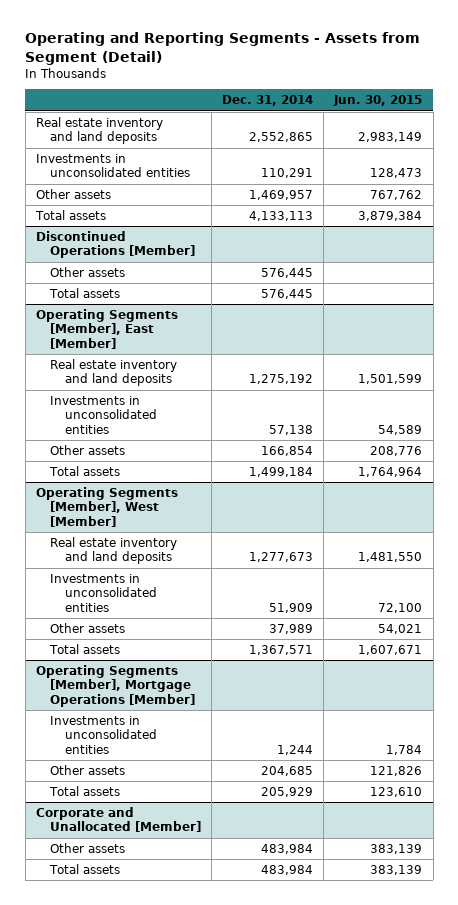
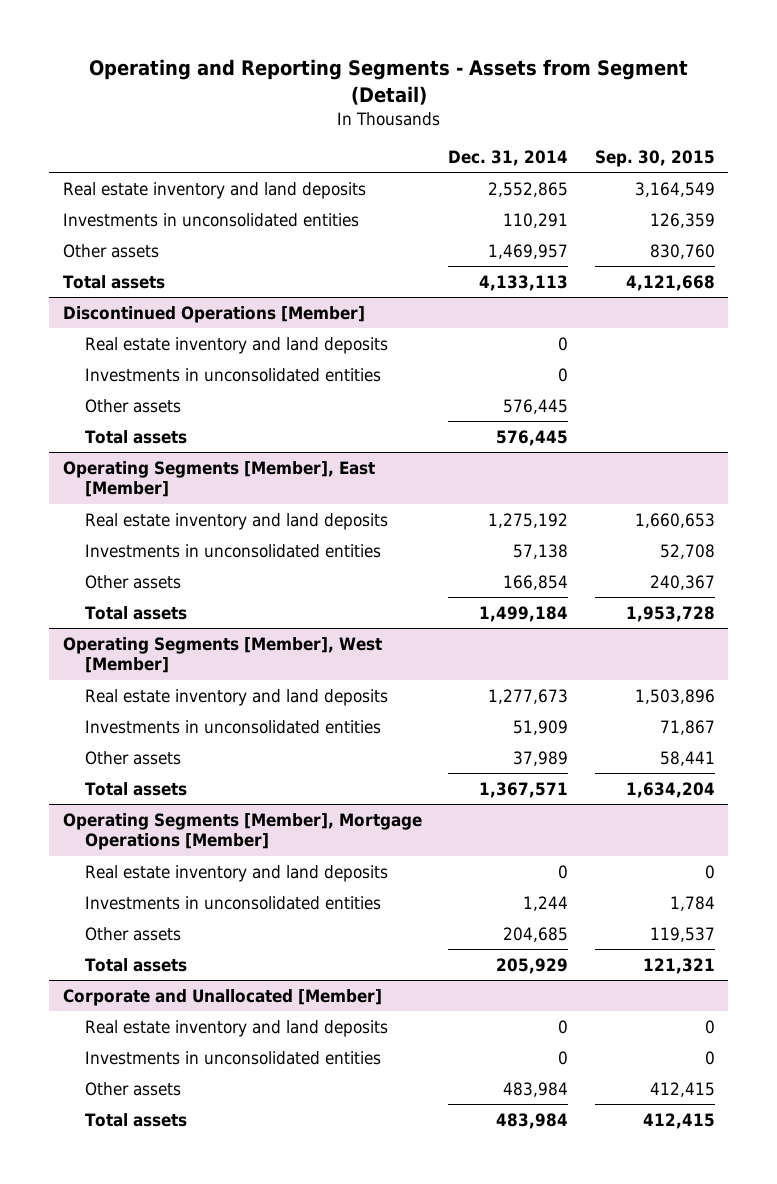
- | Dec. 31, 2014 | Jun. 30, 2015
+ | Dec. 31, 2014 | Sep. 30, 2015
@ Discontinued Operations [Member]
+ Real estate inventory and land deposits | 0 |
+ Investments in unconsolidated entities | 0 |
@ Operating Segments [Member], Mortgage Operations [Member]
+ Real estate inventory and land deposits | 0 | 0
@ Corporate and Unallocated [Member]
+ Real estate inventory and land deposits | 0 | 0
+ Investments in unconsolidated entities | 0 | 0

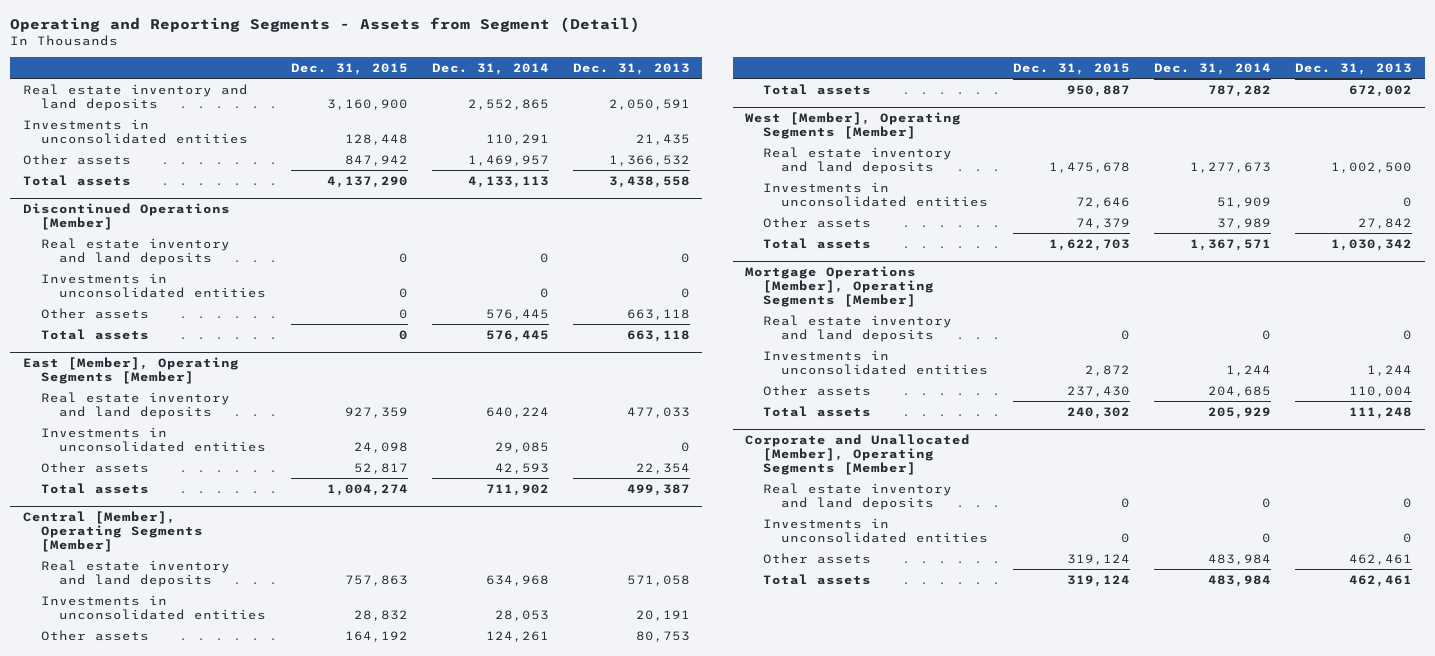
- | Dec. 31, 2014 | Sep. 30, 2015
+ | Dec. 31, 2015 | Dec. 31, 2014 | Dec. 31, 2013
- Operating Segments [Member], East [Member]
- Real estate inventory and land deposits | 1,275,192 | 1,660,653
- Investments in unconsolidated entities | 57,138 | 52,708
- Other assets | 166,854 | 240,367
- Total assets | 1,499,184 | 1,953,728
- Operating Segments [Member], West [Member]
+ East [Member], Operating Segments [Member]
+ Real estate inventory and land deposits | 927,359 | 640,224 | 477,033
+ Investments in unconsolidated entities | 24,098 | 29,085 | 0
+ Other assets | 52,817 | 42,593 | 22,354
+ Total assets | 1,004,274 | 711,902 | 499,387
+ Central [Member], Operating Segments [Member]
+ Real estate inventory and land deposits | 757,863 | 634,968 | 571,058
+ Investments in unconsolidated entities | 28,832 | 28,053 | 20,191
+ Other assets | 164,192 | 124,261 | 80,753
+ Total assets | 950,887 | 787,282 | 672,002
+ West [Member], Operating Segments [Member]
- Operating Segments [Member], Mortgage Operations [Member]
+ Mortgage Operations [Member], Operating Segments [Member]
- Corporate and Unallocated [Member]
+ Corporate and Unallocated [Member], Operating Segments [Member]

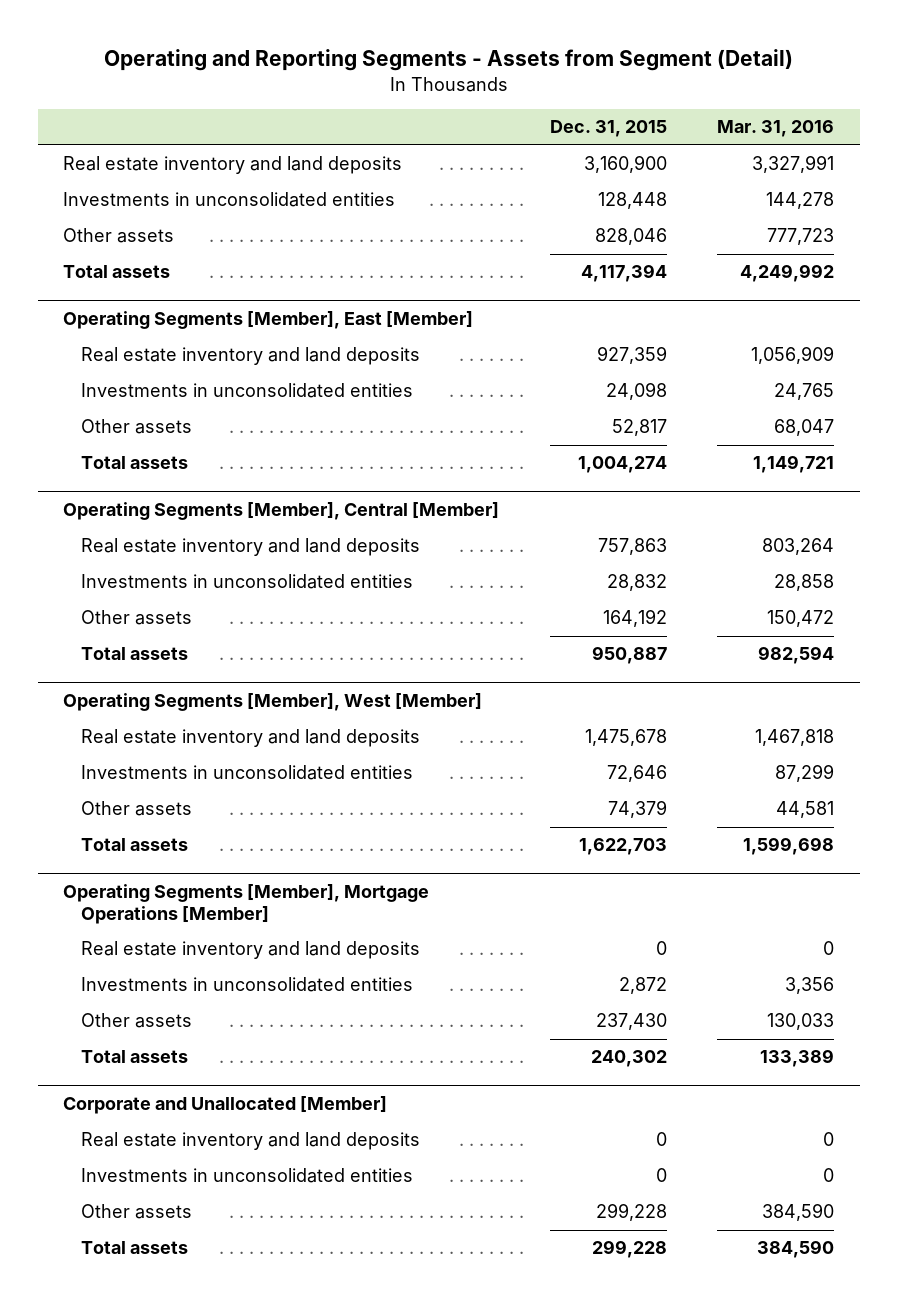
- | Dec. 31, 2015 | Dec. 31, 2014 | Dec. 31, 2013
+ | Dec. 31, 2015 | Mar. 31, 2016
- Other assets | 847,942 | 1,469,957 | 1,366,532
- Total assets | 4,137,290 | 4,133,113 | 3,438,558
- Discontinued Operations [Member]
- Real estate inventory and land deposits | 0 | 0 | 0
- Investments in unconsolidated entities | 0 | 0 | 0
- Other assets | 0 | 576,445 | 663,118
- Total assets | 0 | 576,445 | 663,118
- East [Member], Operating Segments [Member]
+ Other assets | 828,046 | 777,723
+ Total assets | 4,117,394 | 4,249,992
+ Operating Segments [Member], East [Member]
- Central [Member], Operating Segments [Member]
+ Operating Segments [Member], Central [Member]
- West [Member], Operating Segments [Member]
+ Operating Segments [Member], West [Member]
- Mortgage Operations [Member], Operating Segments [Member]
+ Operating Segments [Member], Mortgage Operations [Member]
- Corporate and Unallocated [Member], Operating Segments [Member]
+ Corporate and Unallocated [Member]
- Other assets | 319,124 | 483,984 | 462,461
- Total assets | 319,124 | 483,984 | 462,461
+ Other assets | 299,228 | 384,590
+ Total assets | 299,228 | 384,590

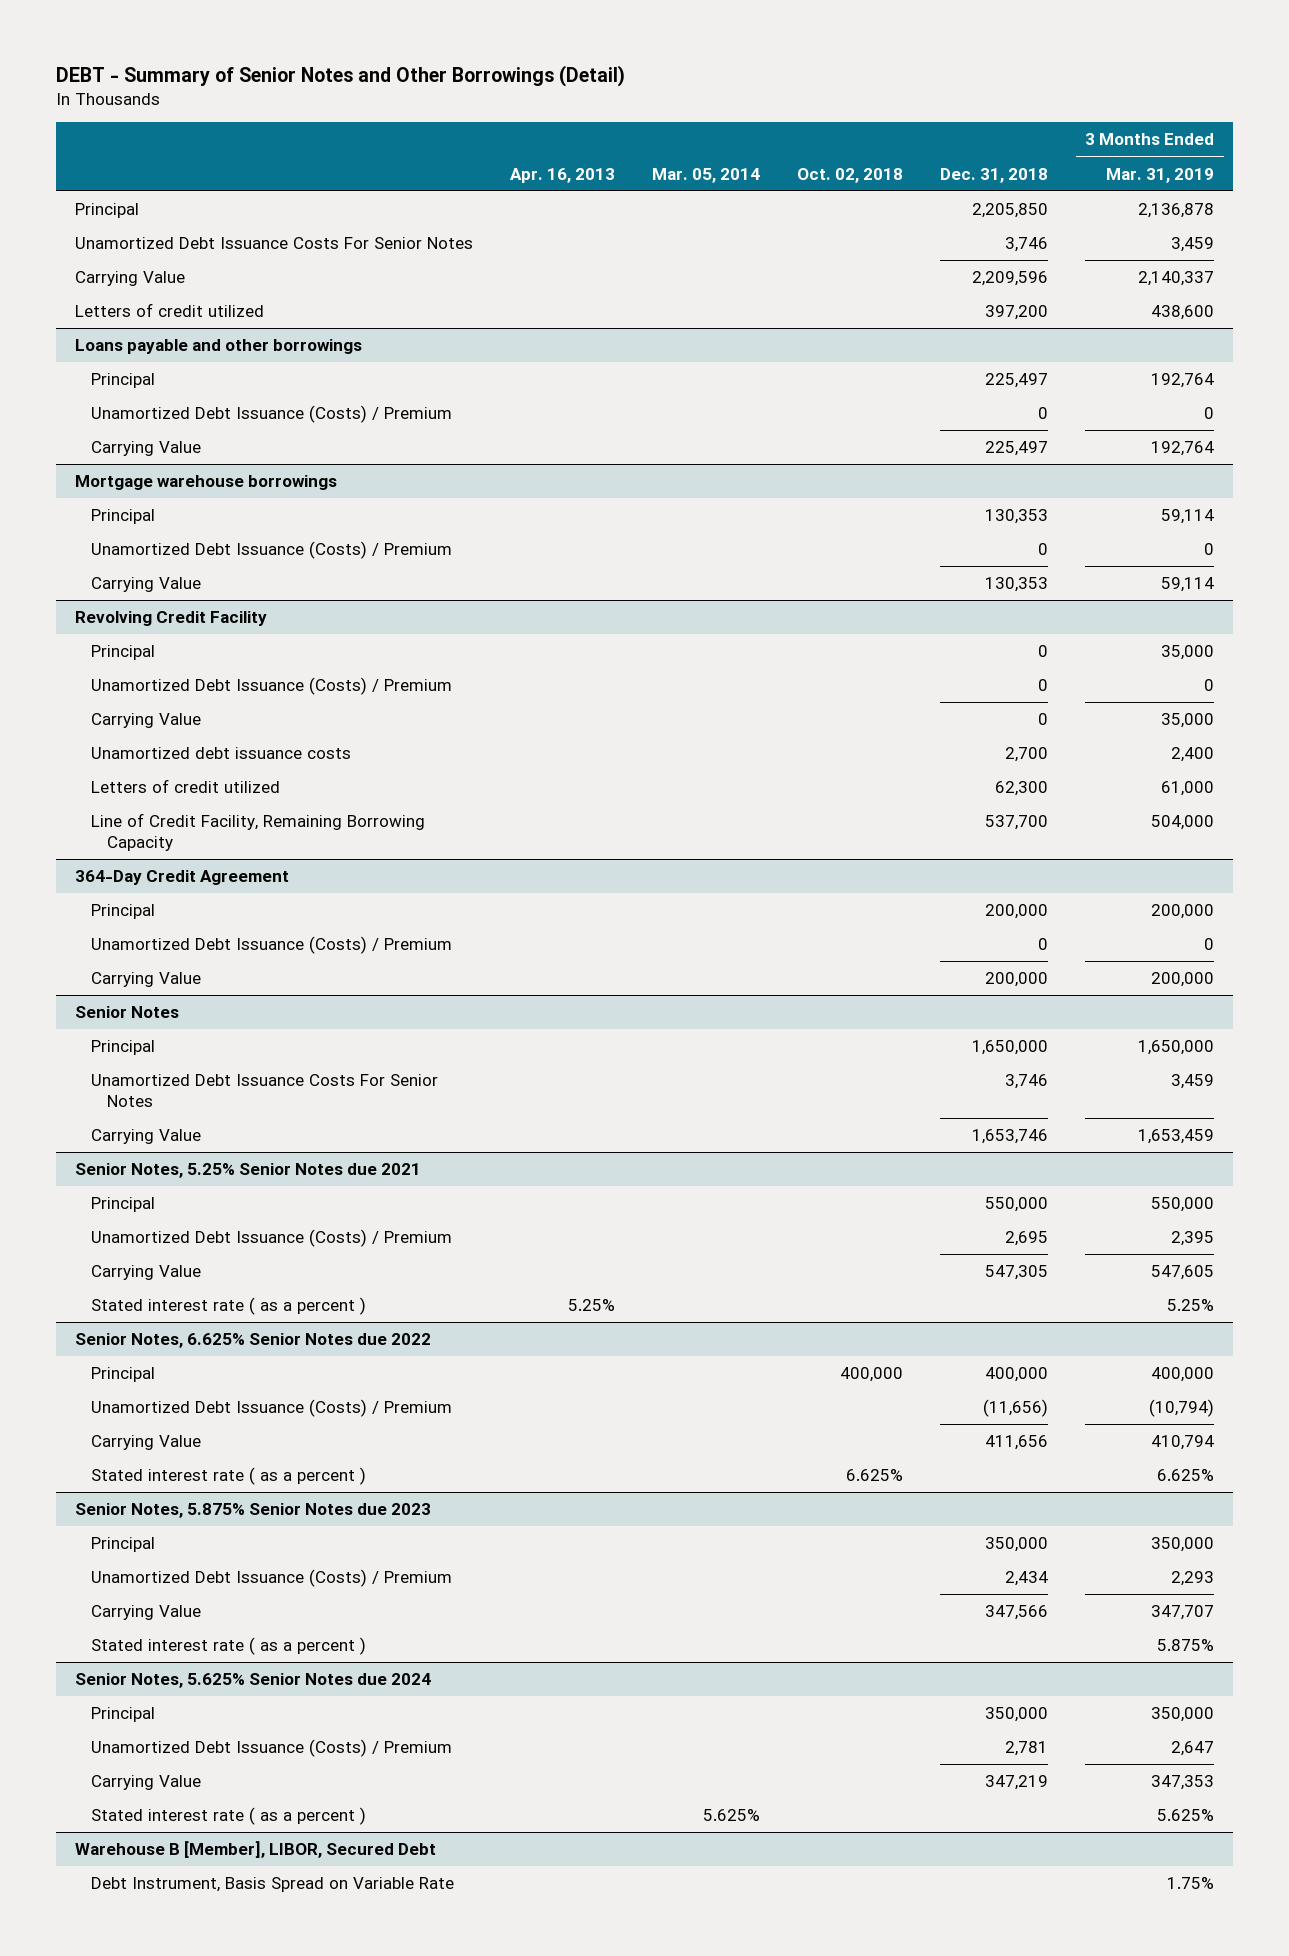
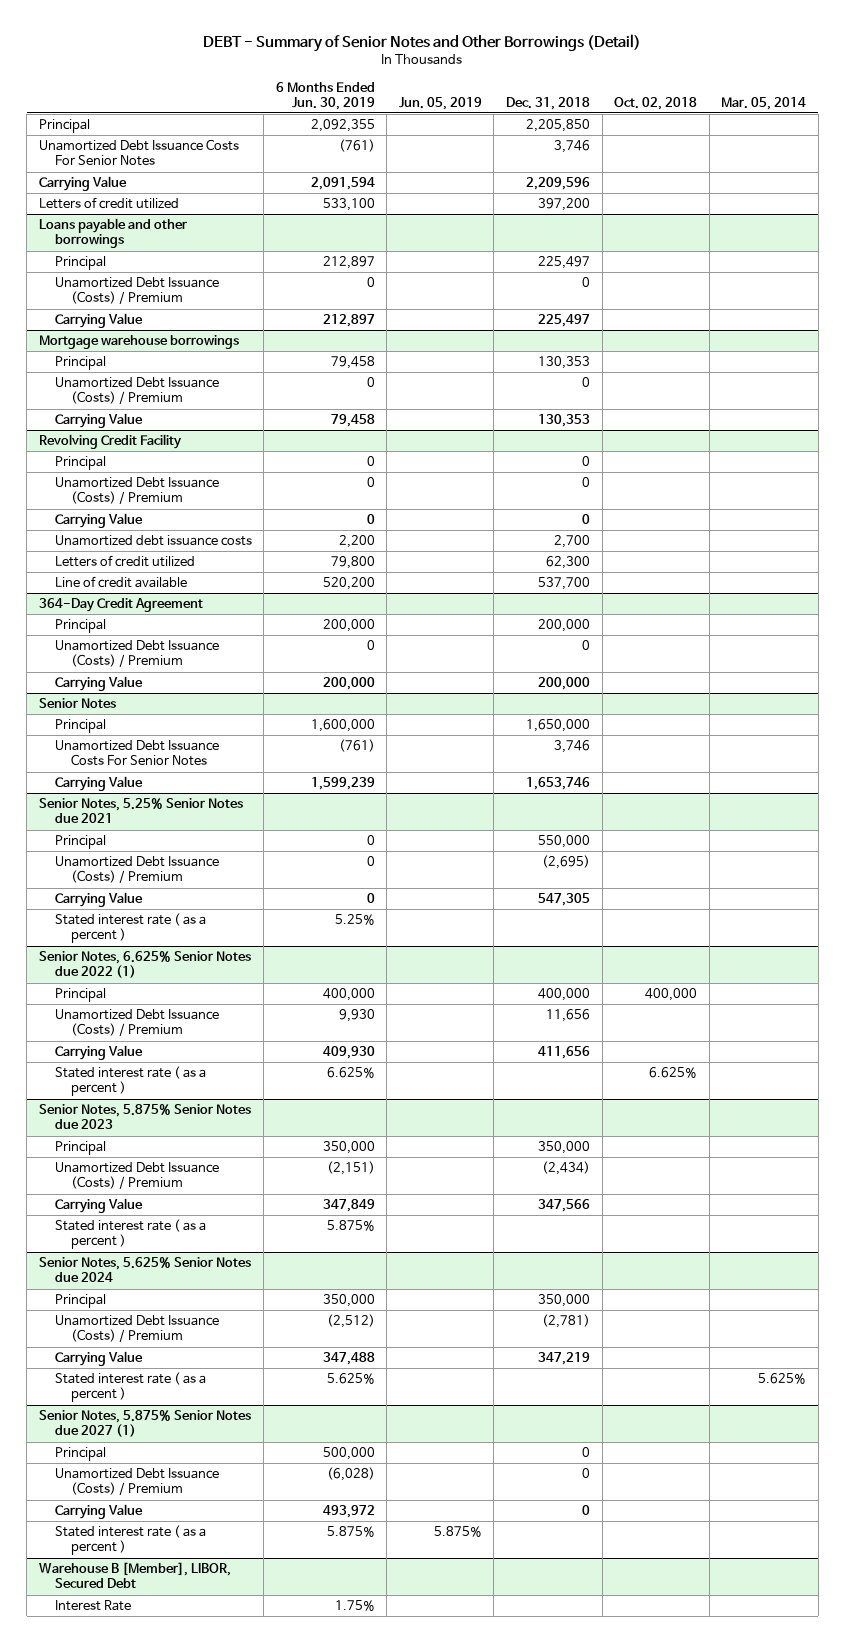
- | Apr. 16, 2013 | Mar. 05, 2014 | Oct. 02, 2018 | Dec. 31, 2018 | 3 Months Ended Mar. 31, 2019
+ | 6 Months Ended Jun. 30, 2019 | Jun. 05, 2019 | Dec. 31, 2018 | Oct. 02, 2018 | Mar. 05, 2014
@ Revolving Credit Facility
- Line of Credit Facility, Remaining Borrowing Capacity | | | | 537,700 | 504,000
+ Line of credit available | 520,200 | | 537,700 | |
@ Senior Notes, 5.25% Senior Notes due 2021
- Unamortized Debt Issuance (Costs) / Premium | | | | 2,695 | 2,395
+ Unamortized Debt Issuance (Costs) / Premium | 0 | | (2,695) | |
- Senior Notes, 6.625% Senior Notes due 2022
+ Senior Notes, 6.625% Senior Notes due 2022 (1)
- Unamortized Debt Issuance (Costs) / Premium | | | | (11,656) | (10,794)
+ Unamortized Debt Issuance (Costs) / Premium | 9,930 | | 11,656 | |
@ Senior Notes, 5.875% Senior Notes due 2023
- Unamortized Debt Issuance (Costs) / Premium | | | | 2,434 | 2,293
+ Unamortized Debt Issuance (Costs) / Premium | (2,151) | | (2,434) | |
@ Senior Notes, 5.625% Senior Notes due 2024
- Unamortized Debt Issuance (Costs) / Premium | | | | 2,781 | 2,647
+ Unamortized Debt Issuance (Costs) / Premium | (2,512) | | (2,781) | |
+ Senior Notes, 5.875% Senior Notes due 2027 (1)
+ Principal | 500,000 | | 0 | |
+ Unamortized Debt Issuance (Costs) / Premium | (6,028) | | 0 | |
+ Carrying Value | 493,972 | | 0 | |
+ Stated interest rate ( as a percent ) | 5.875% | 5.875% | | |
@ Warehouse B [Member], LIBOR, Secured Debt
- Debt Instrument, Basis Spread on Variable Rate | | | | | 1.75%
+ Interest Rate | 1.75% | | | |

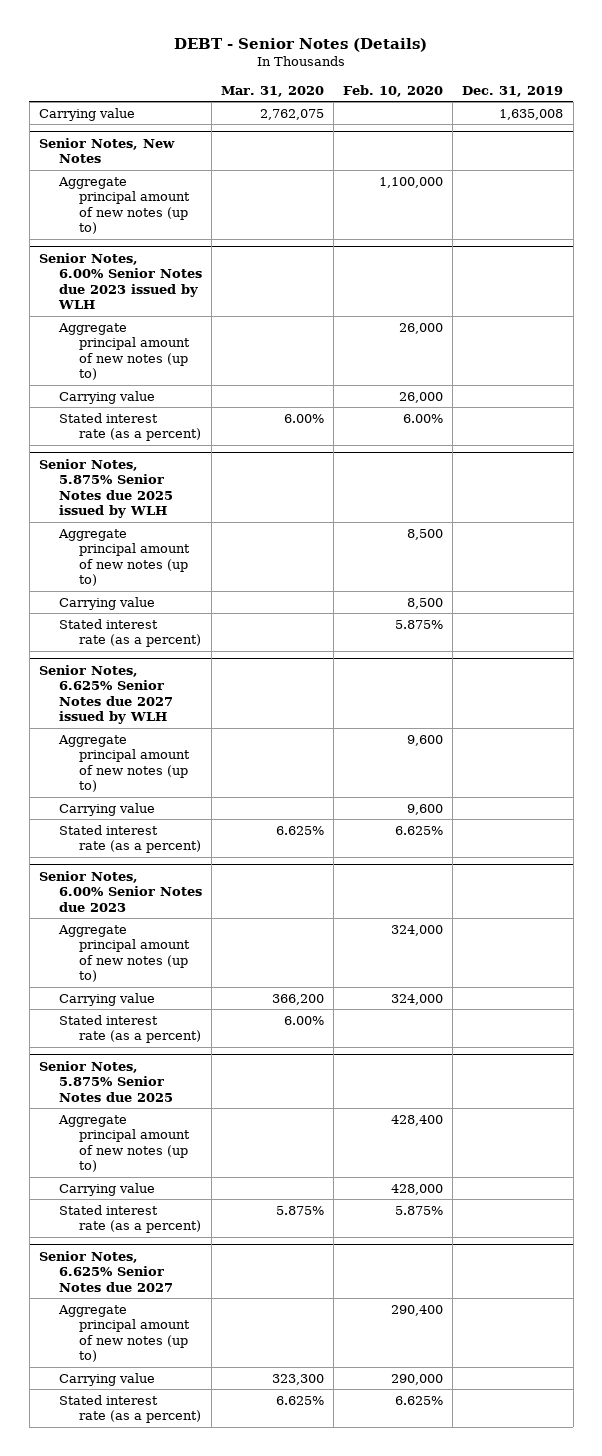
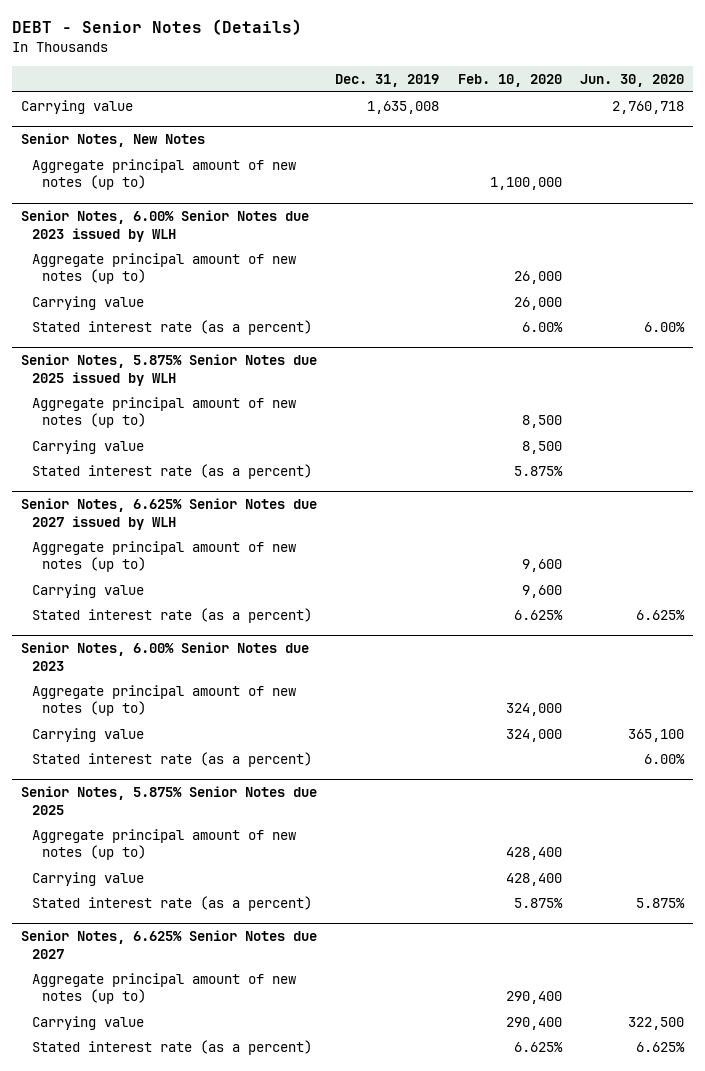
- | Mar. 31, 2020 | Feb. 10, 2020 | Dec. 31, 2019
+ | Dec. 31, 2019 | Feb. 10, 2020 | Jun. 30, 2020
@ Senior Notes, 5.875% Senior Notes due 2025
- Carrying value | | 428,000 |
+ Carrying value | | 428,400 |
@ Senior Notes, 6.625% Senior Notes due 2027
- Carrying value | 323,300 | 290,000 |
+ Carrying value | | 290,400 | 322,500

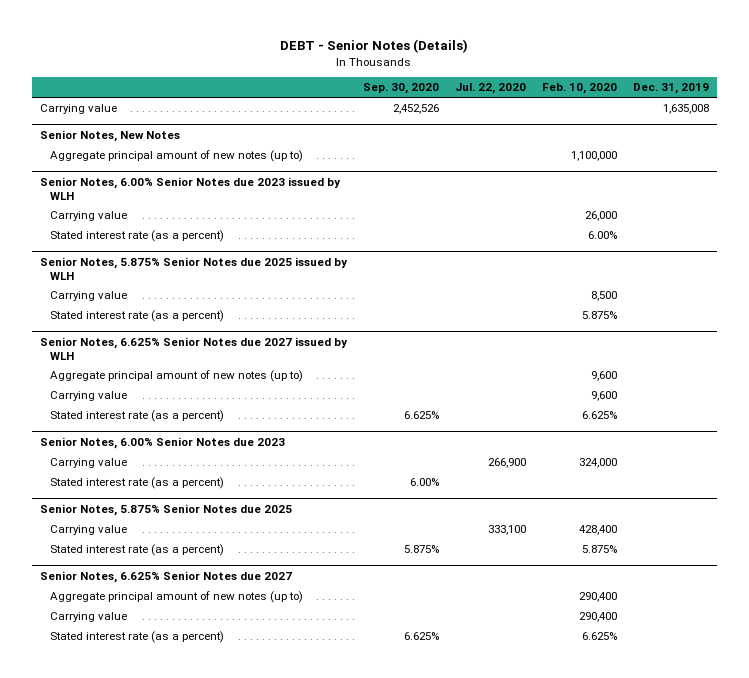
- | Dec. 31, 2019 | Feb. 10, 2020 | Jun. 30, 2020
+ | Sep. 30, 2020 | Jul. 22, 2020 | Feb. 10, 2020 | Dec. 31, 2019
@ Senior Notes, 6.00% Senior Notes due 2023 issued by WLH
- Aggregate principal amount of new notes (up to) | | 26,000 |
@ Senior Notes, 5.875% Senior Notes due 2025 issued by WLH
- Aggregate principal amount of new notes (up to) | | 8,500 |
@ Senior Notes, 6.00% Senior Notes due 2023
- Aggregate principal amount of new notes (up to) | | 324,000 |
@ Senior Notes, 5.875% Senior Notes due 2025
- Aggregate principal amount of new notes (up to) | | 428,400 |

